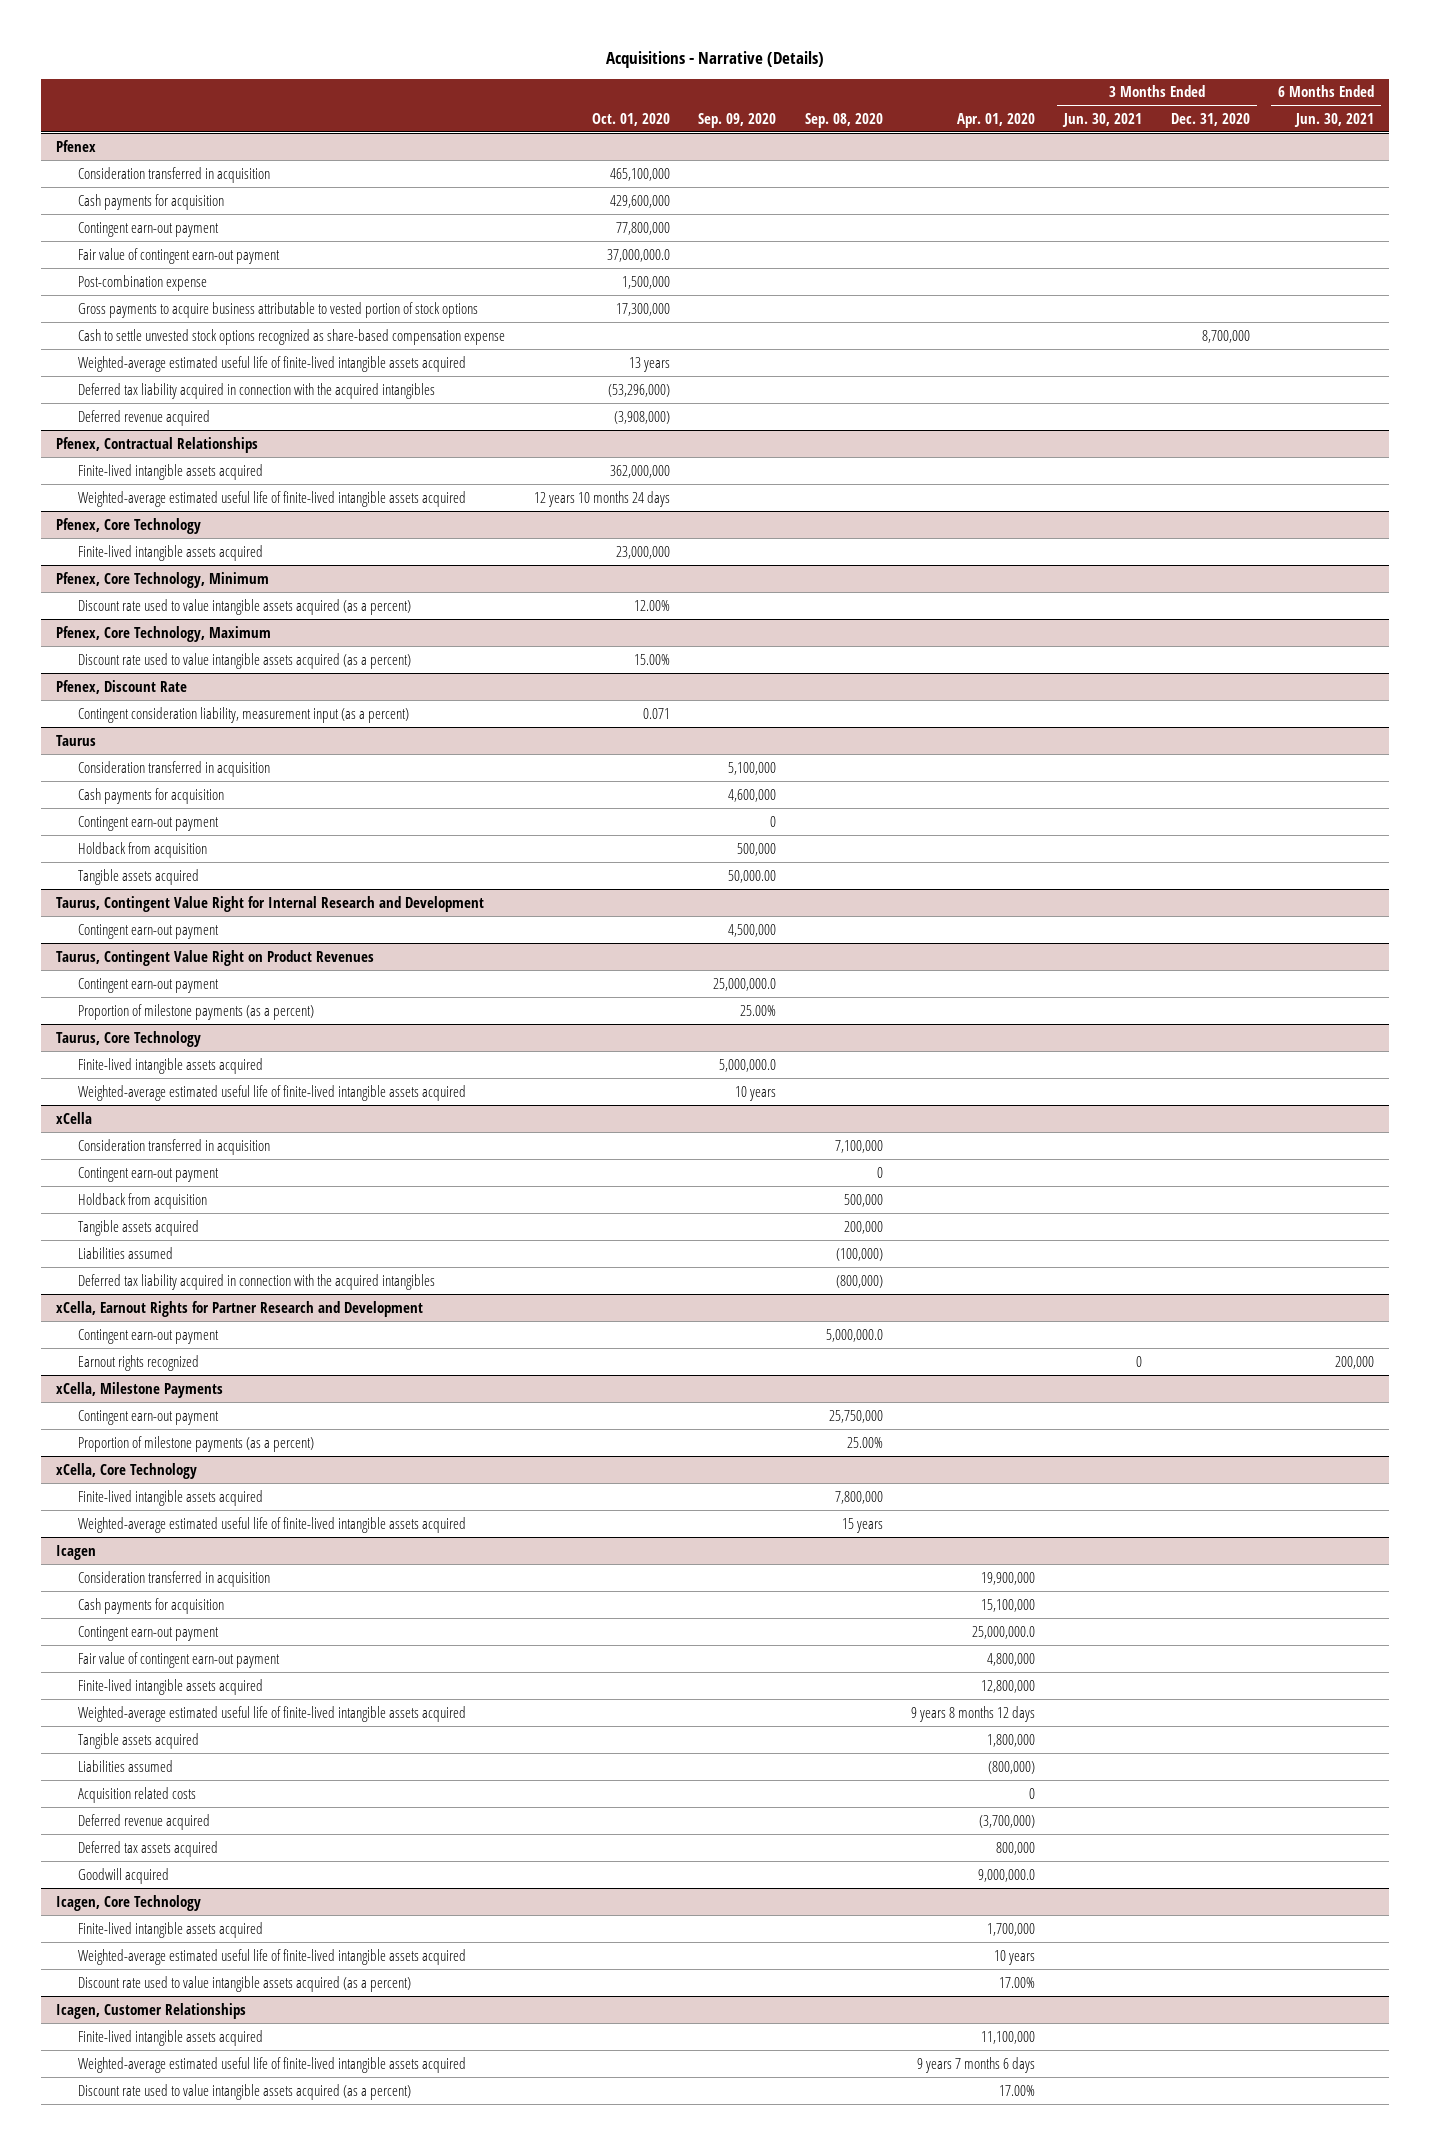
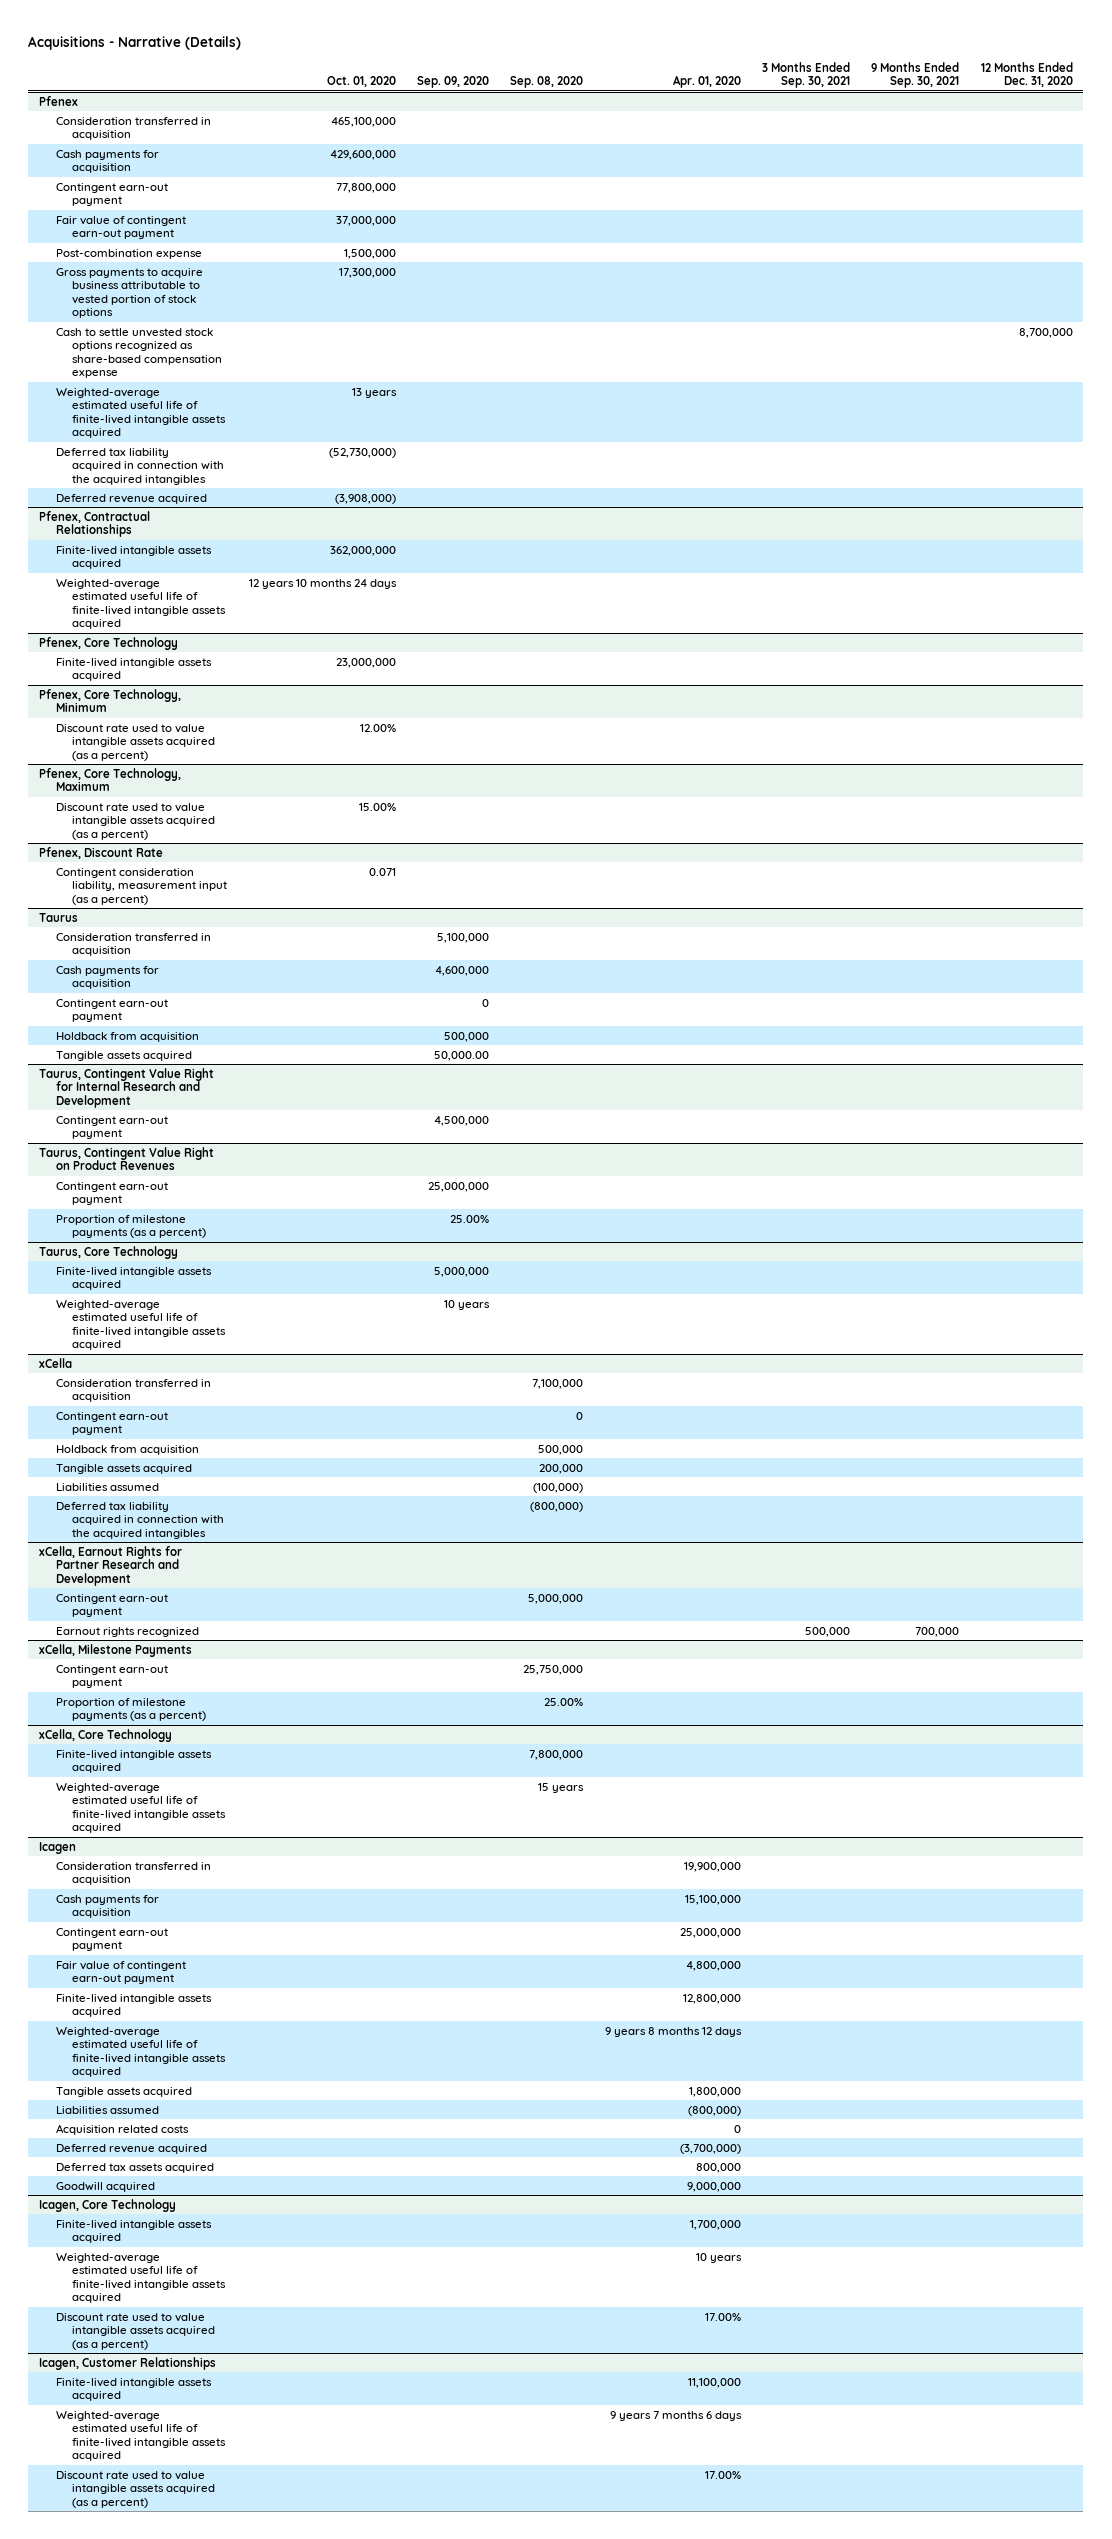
- | Oct. 01, 2020 | Sep. 09, 2020 | Sep. 08, 2020 | Apr. 01, 2020 | 3 Months Ended Jun. 30, 2021 | 3 Months Ended Dec. 31, 2020 | 6 Months Ended Jun. 30, 2021
+ | Oct. 01, 2020 | Sep. 09, 2020 | Sep. 08, 2020 | Apr. 01, 2020 | 3 Months Ended Sep. 30, 2021 | 9 Months Ended Sep. 30, 2021 | 12 Months Ended Dec. 31, 2020
@ Pfenex
- Fair value of contingent earn-out payment | 37,000,000.0 | | | | | |
+ Fair value of contingent earn-out payment | 37,000,000 | | | | | |
- Deferred tax liability acquired in connection with the acquired intangibles | (53,296,000) | | | | | |
+ Deferred tax liability acquired in connection with the acquired intangibles | (52,730,000) | | | | | |
@ Taurus, Contingent Value Right on Product Revenues
- Contingent earn-out payment | | 25,000,000.0 | | | | |
+ Contingent earn-out payment | | 25,000,000 | | | | |
@ Taurus, Core Technology
- Finite-lived intangible assets acquired | | 5,000,000.0 | | | | |
+ Finite-lived intangible assets acquired | | 5,000,000 | | | | |
@ xCella, Earnout Rights for Partner Research and Development
- Contingent earn-out payment | | | 5,000,000.0 | | | |
+ Contingent earn-out payment | | | 5,000,000 | | | |
@ Icagen
- Contingent earn-out payment | | | | 25,000,000.0 | | |
+ Contingent earn-out payment | | | | 25,000,000 | | |
- Goodwill acquired | | | | 9,000,000.0 | | |
+ Goodwill acquired | | | | 9,000,000 | | |

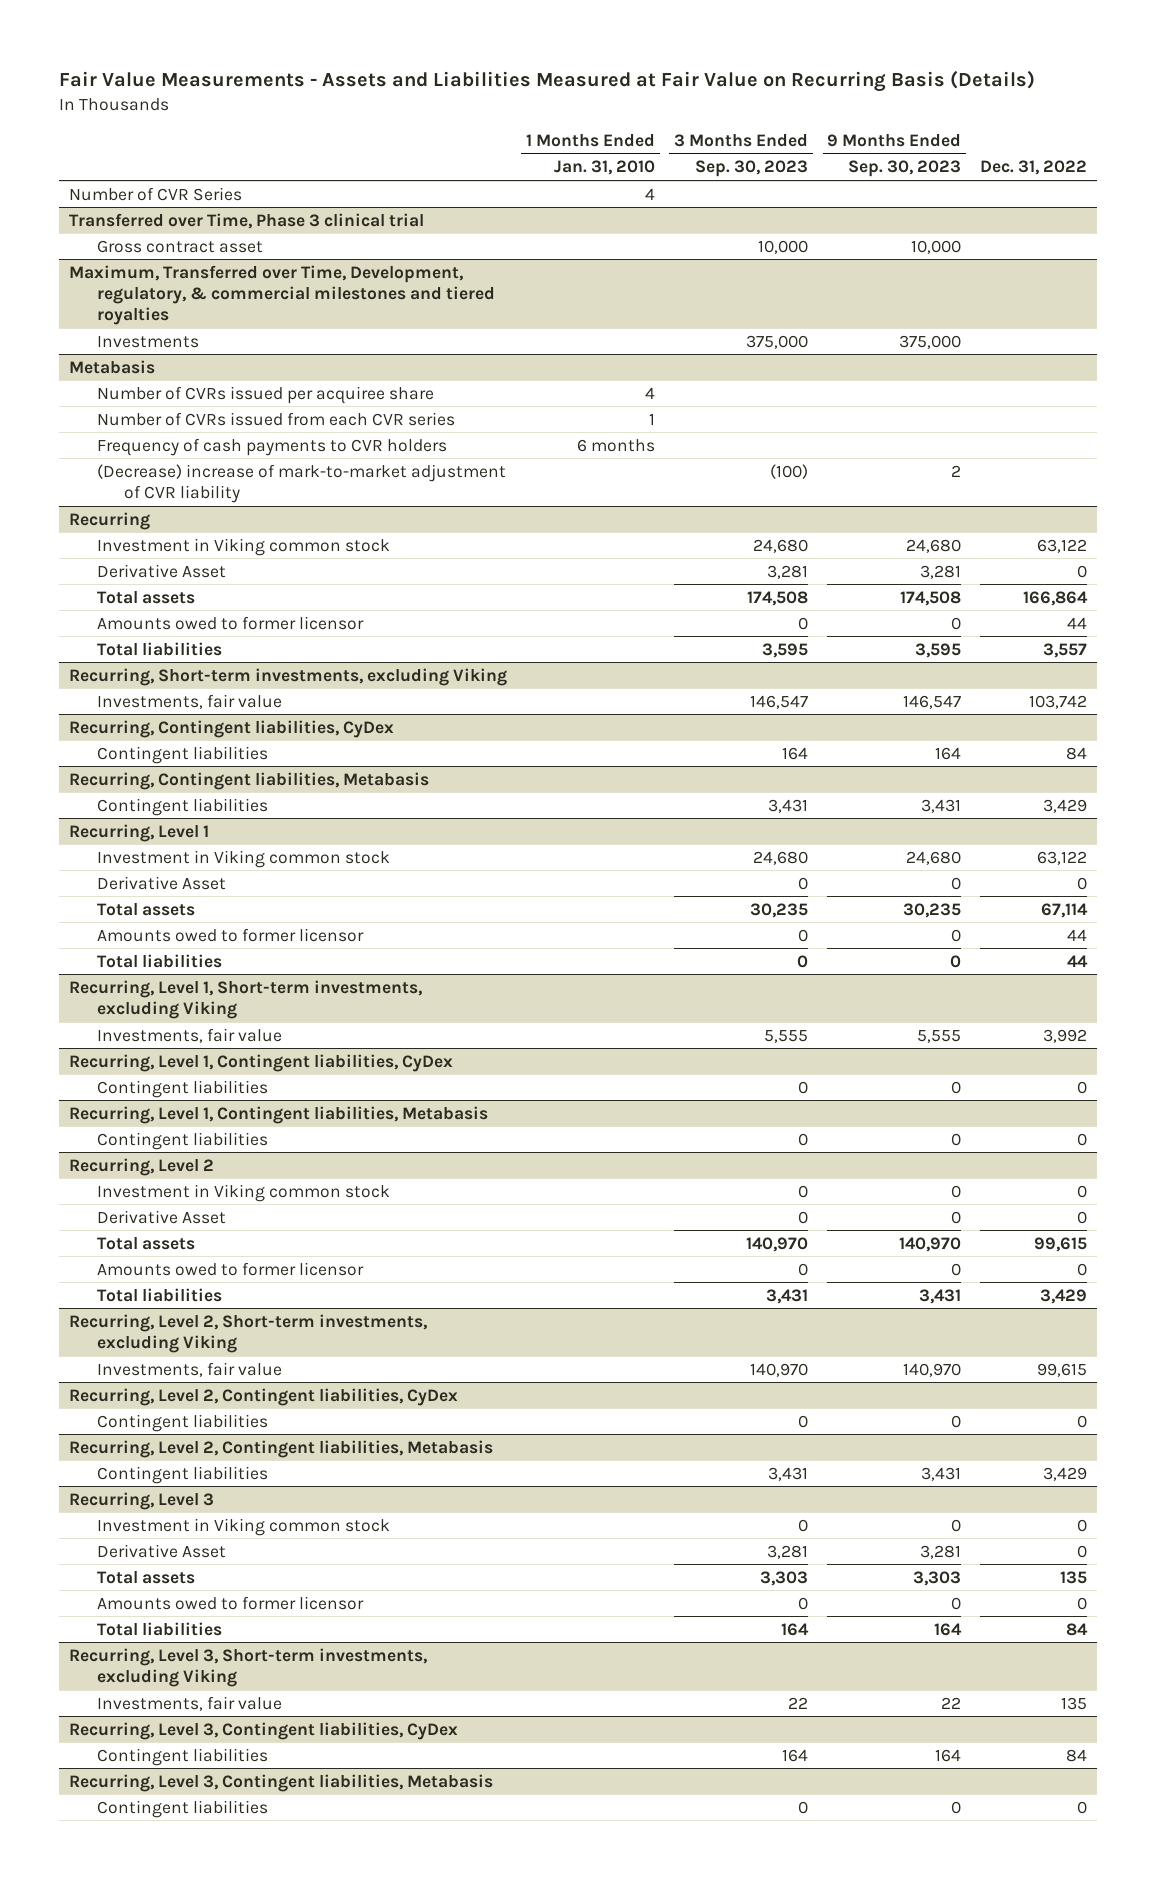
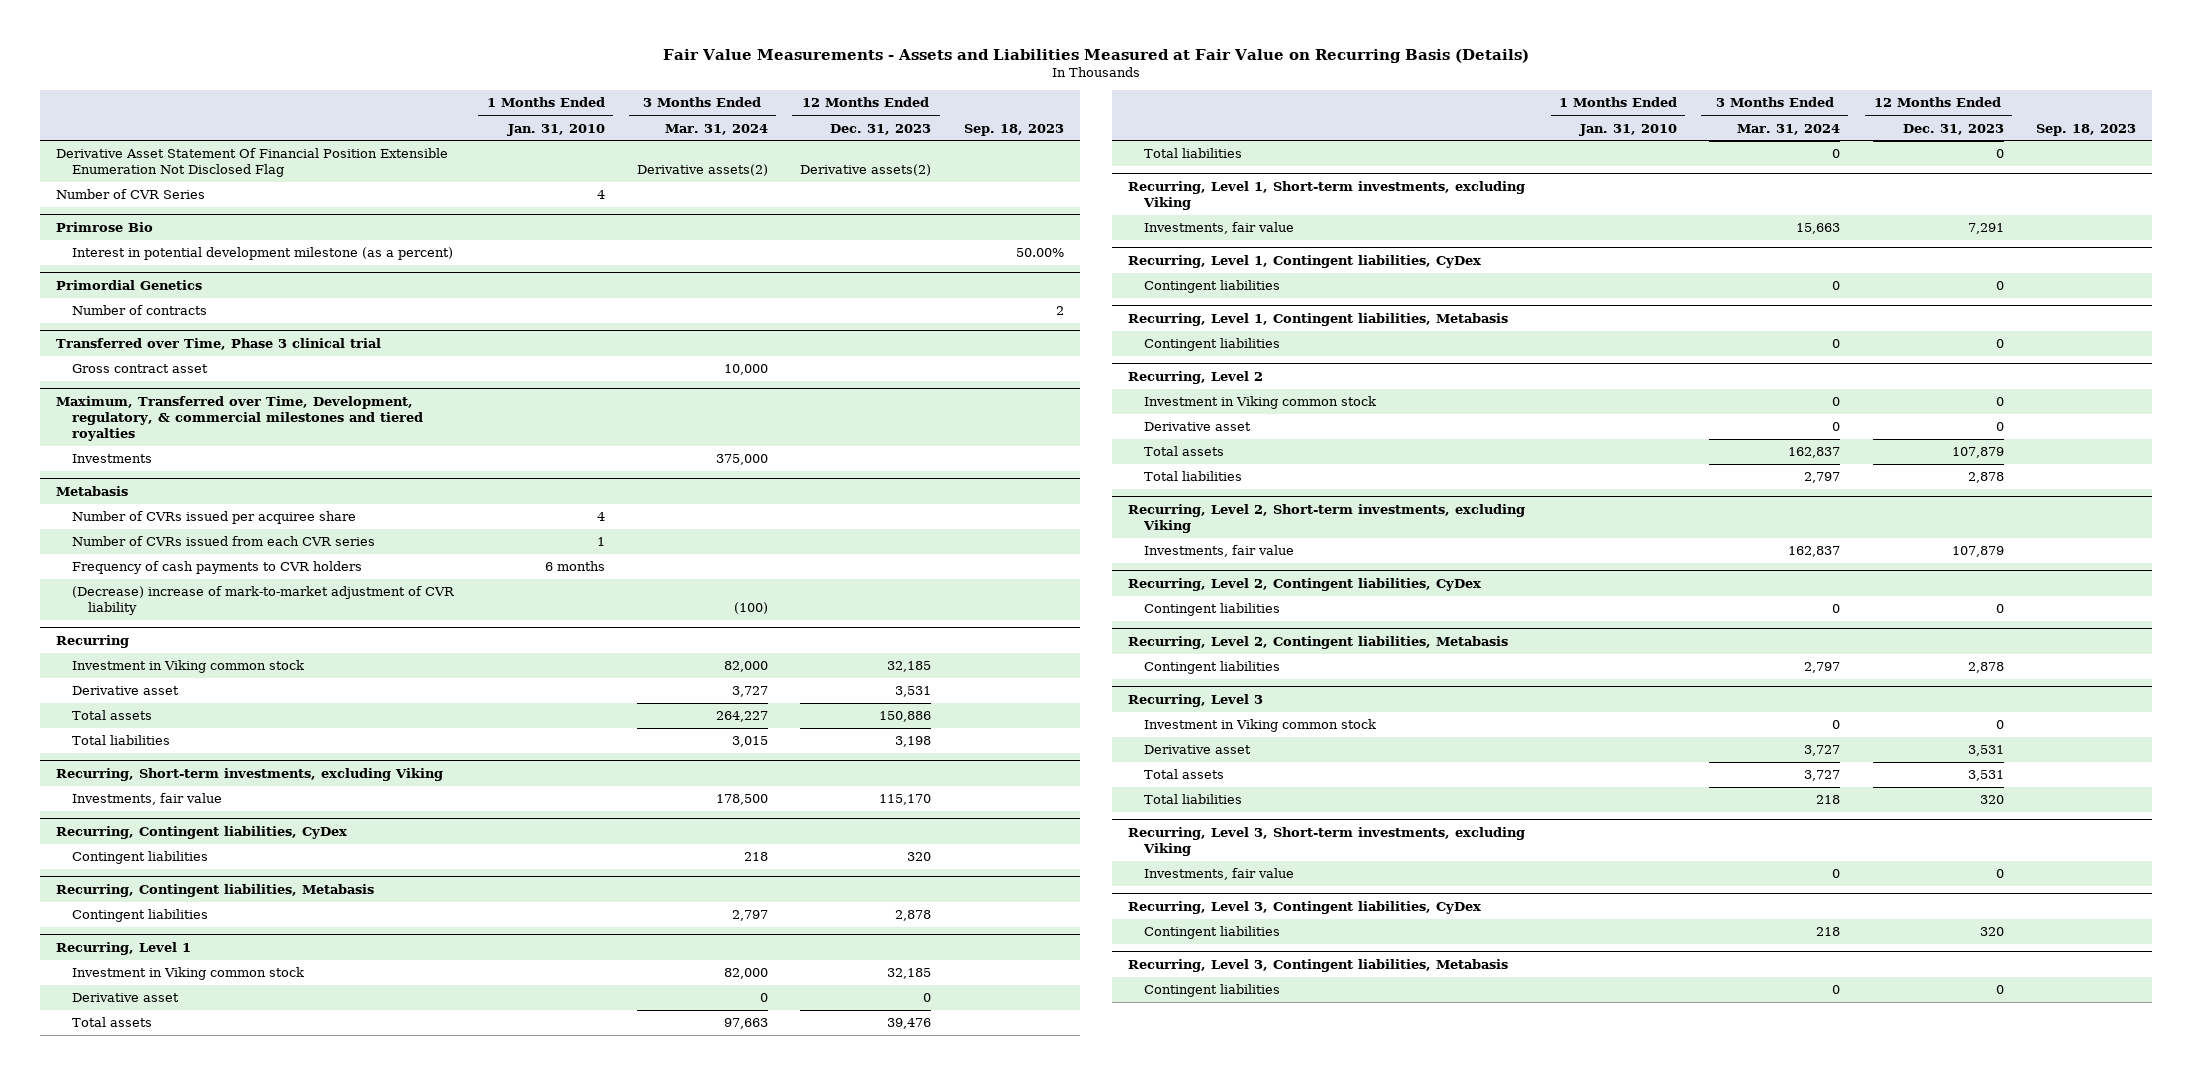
- | 1 Months Ended Jan. 31, 2010 | 3 Months Ended Sep. 30, 2023 | 9 Months Ended Sep. 30, 2023 | Dec. 31, 2022
+ | 1 Months Ended Jan. 31, 2010 | 3 Months Ended Mar. 31, 2024 | 12 Months Ended Dec. 31, 2023 | Sep. 18, 2023
+ Derivative Asset Statement Of Financial Position Extensible Enumeration Not Disclosed Flag | | Derivative assets(2) | Derivative assets(2) |
+ Primrose Bio
+ Interest in potential development milestone (as a percent) | | | | 50.00%
+ Primordial Genetics
+ Number of contracts | | | | 2
@ Recurring
- Derivative Asset | | 3,281 | 3,281 | 0
+ Derivative asset | | 3,727 | 3,531 |
- Amounts owed to former licensor | | 0 | 0 | 44
@ Recurring, Level 1
- Derivative Asset | | 0 | 0 | 0
+ Derivative asset | | 0 | 0 |
- Amounts owed to former licensor | | 0 | 0 | 44
@ Recurring, Level 2
- Derivative Asset | | 0 | 0 | 0
+ Derivative asset | | 0 | 0 |
- Amounts owed to former licensor | | 0 | 0 | 0
@ Recurring, Level 3
- Derivative Asset | | 3,281 | 3,281 | 0
+ Derivative asset | | 3,727 | 3,531 |
- Amounts owed to former licensor | | 0 | 0 | 0

